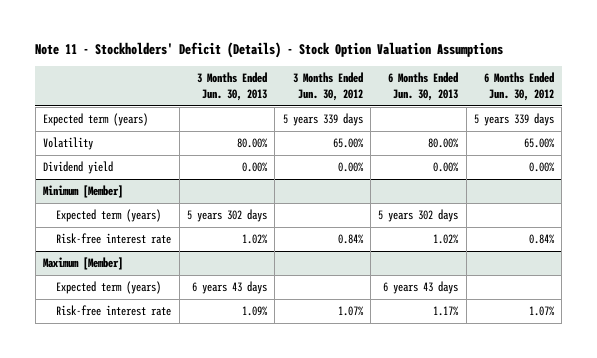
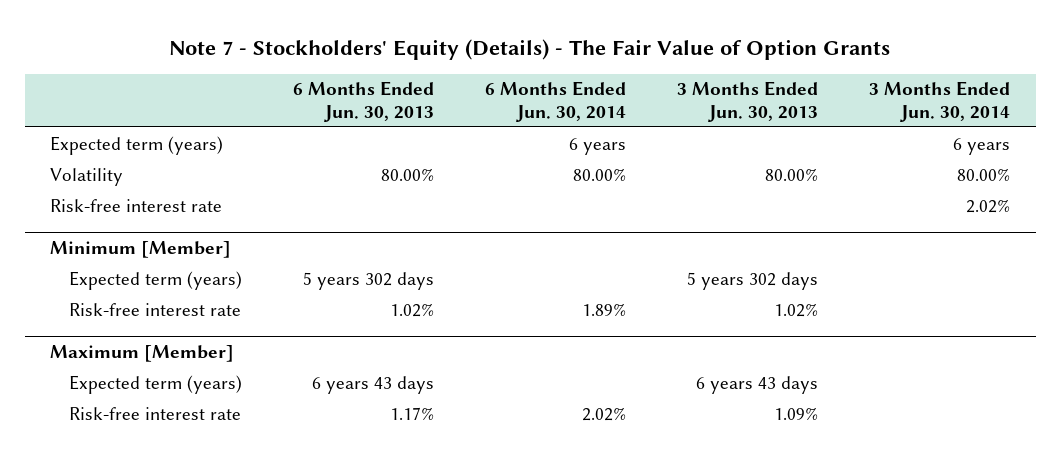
- Note 11 - Stockholders' Deficit (Details) - Stock Option Valuation Assumptions
+ Note 7 - Stockholders' Equity (Details) - The Fair Value of Option Grants
- | 3 Months Ended Jun. 30, 2013 | 3 Months Ended Jun. 30, 2012 | 6 Months Ended Jun. 30, 2013 | 6 Months Ended Jun. 30, 2012
+ | 6 Months Ended Jun. 30, 2013 | 6 Months Ended Jun. 30, 2014 | 3 Months Ended Jun. 30, 2013 | 3 Months Ended Jun. 30, 2014
- Dividend yield | 0.00% | 0.00% | 0.00% | 0.00%
+ Risk-free interest rate | | | | 2.02%

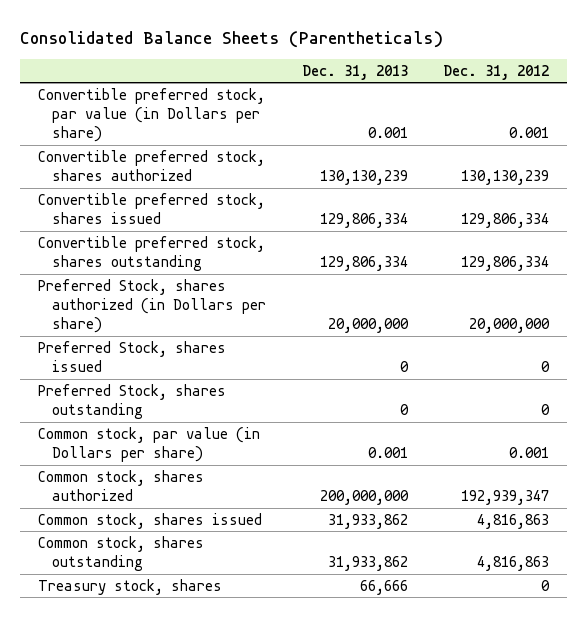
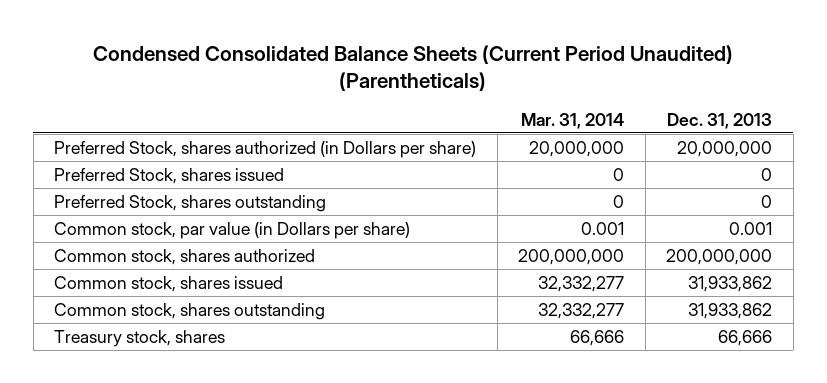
- Consolidated Balance Sheets (Parentheticals)
+ Condensed Consolidated Balance Sheets (Current Period Unaudited) (Parentheticals)
- | Dec. 31, 2013 | Dec. 31, 2012
+ | Mar. 31, 2014 | Dec. 31, 2013
- Convertible preferred stock, par value (in Dollars per share) | 0.001 | 0.001
- Convertible preferred stock, shares authorized | 130,130,239 | 130,130,239
- Convertible preferred stock, shares issued | 129,806,334 | 129,806,334
- Convertible preferred stock, shares outstanding | 129,806,334 | 129,806,334

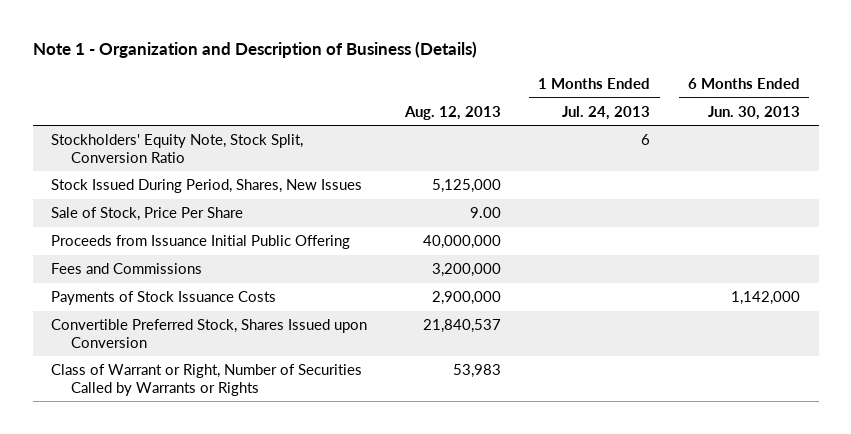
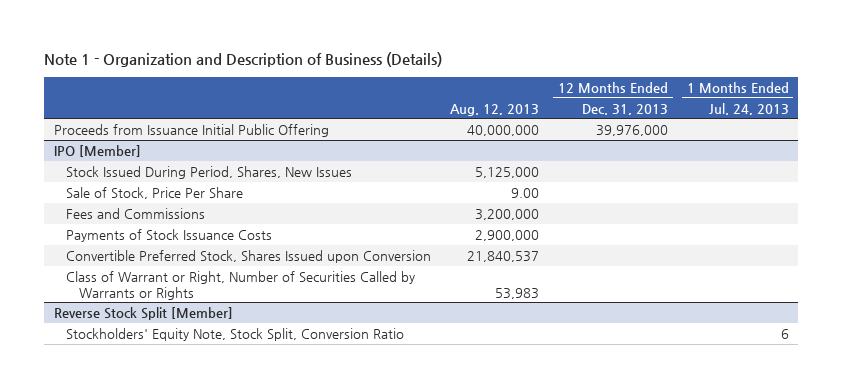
- | Aug. 12, 2013 | 1 Months Ended Jul. 24, 2013 | 6 Months Ended Jun. 30, 2013
+ | Aug. 12, 2013 | 12 Months Ended Dec. 31, 2013 | 1 Months Ended Jul. 24, 2013
- Stockholders' Equity Note, Stock Split, Conversion Ratio | | 6 |
moved up: Proceeds from Issuance Initial Public Offering | 40,000,000 | 39,976,000 |
+ IPO [Member]
+ Reverse Stock Split [Member]
+ Stockholders' Equity Note, Stock Split, Conversion Ratio | | | 6

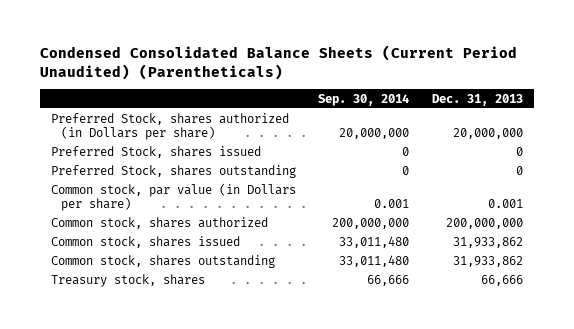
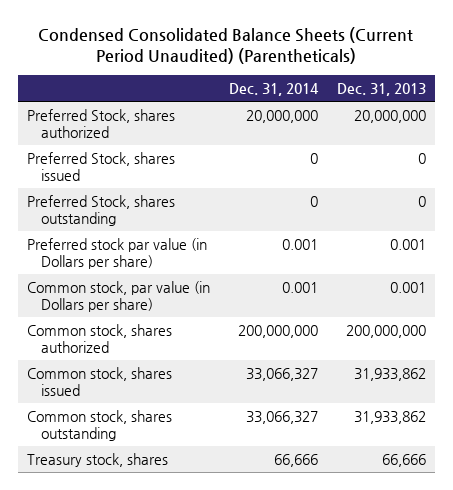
- | Sep. 30, 2014 | Dec. 31, 2013
+ | Dec. 31, 2014 | Dec. 31, 2013
- Preferred Stock, shares authorized (in Dollars per share) | 20,000,000 | 20,000,000
+ Preferred Stock, shares authorized | 20,000,000 | 20,000,000
+ Preferred stock par value (in Dollars per share) | 0.001 | 0.001

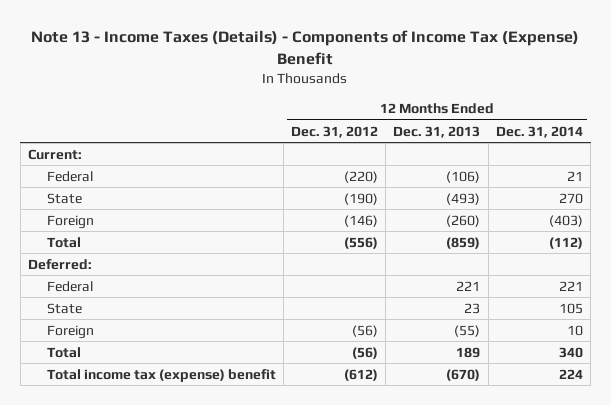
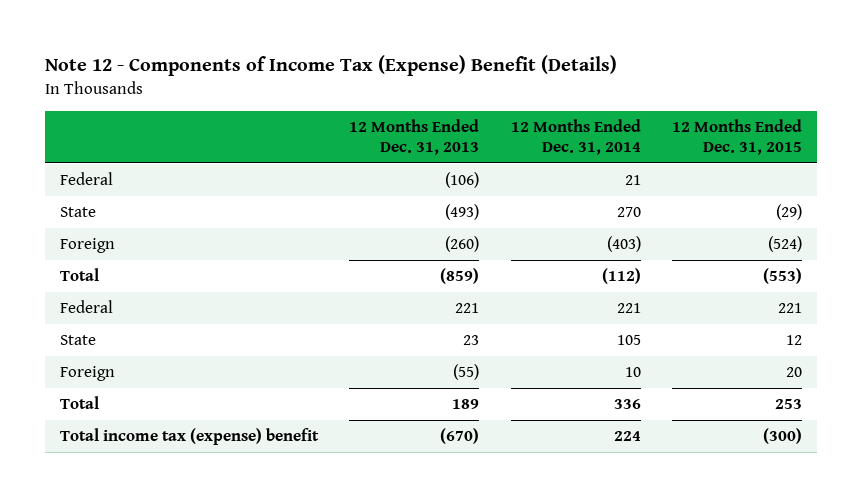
- Note 13 - Income Taxes (Details) - Components of Income Tax (Expense) Benefit
+ Note 12 - Components of Income Tax (Expense) Benefit (Details)
- | 12 Months Ended Dec. 31, 2012 | 12 Months Ended Dec. 31, 2013 | 12 Months Ended Dec. 31, 2014
+ | 12 Months Ended Dec. 31, 2013 | 12 Months Ended Dec. 31, 2014 | 12 Months Ended Dec. 31, 2015
- Current:
- Deferred:
- Total | (56) | 189 | 340
+ Total | 189 | 336 | 253

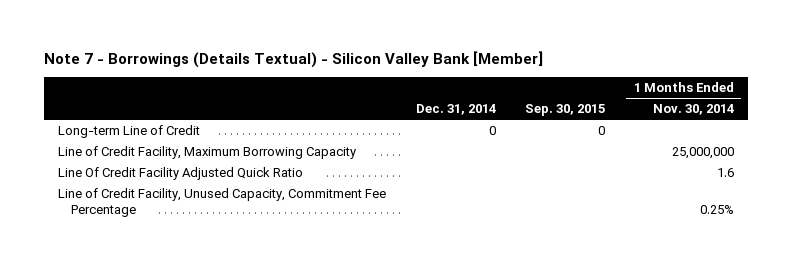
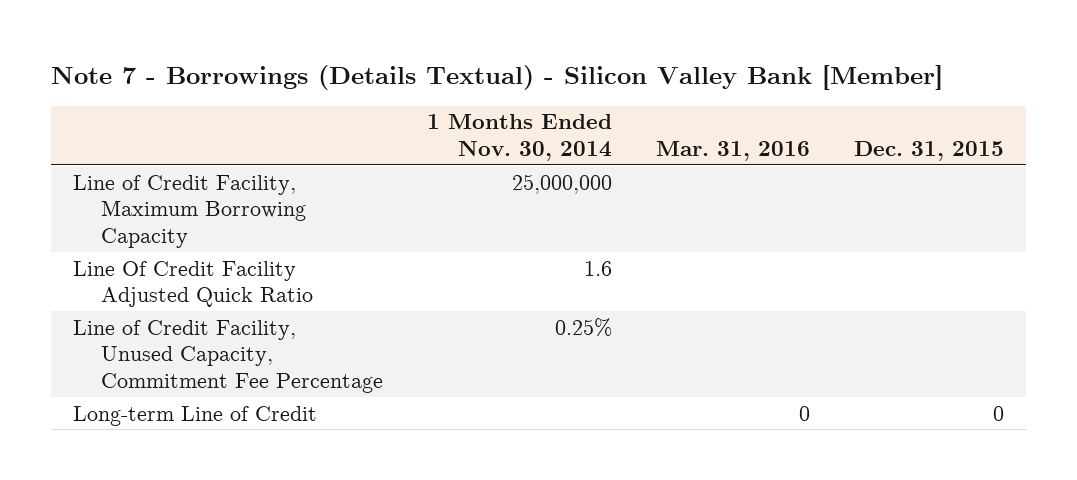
- | Dec. 31, 2014 | Sep. 30, 2015 | 1 Months Ended Nov. 30, 2014
+ | 1 Months Ended Nov. 30, 2014 | Mar. 31, 2016 | Dec. 31, 2015
moved down: Long-term Line of Credit | | 0 | 0

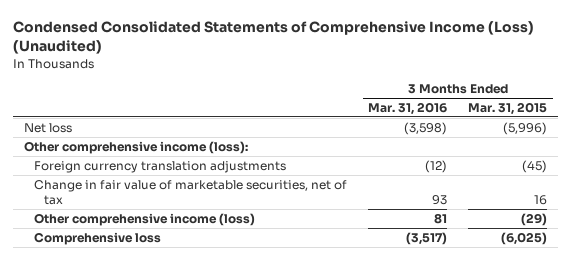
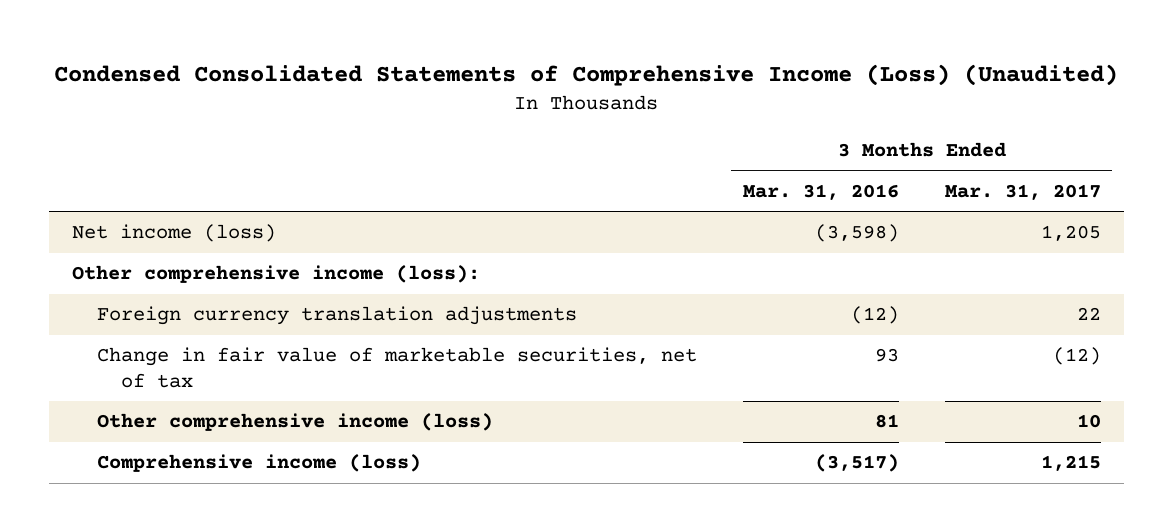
- | 3 Months Ended Mar. 31, 2016 | 3 Months Ended Mar. 31, 2015
+ | 3 Months Ended Mar. 31, 2016 | 3 Months Ended Mar. 31, 2017
- Net loss | (3,598) | (5,996)
+ Net income (loss) | (3,598) | 1,205
- Comprehensive loss | (3,517) | (6,025)
+ Comprehensive income (loss) | (3,517) | 1,215

